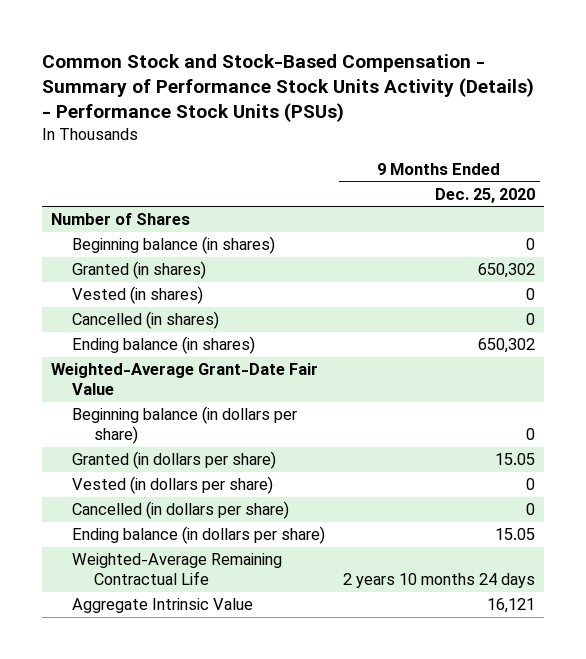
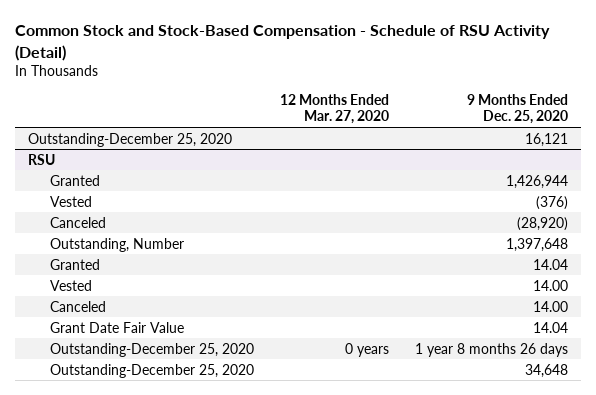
- Common Stock and Stock-Based Compensation - Summary of Performance Stock Units Activity (Details) - Performance Stock Units (PSUs)
+ Common Stock and Stock-Based Compensation - Schedule of RSU Activity (Detail)
- | 9 Months Ended Dec. 25, 2020
+ | 12 Months Ended Mar. 27, 2020 | 9 Months Ended Dec. 25, 2020
- Number of Shares
- Beginning balance (in shares) | 0
- Granted (in shares) | 650,302
- Vested (in shares) | 0
- Cancelled (in shares) | 0
- Ending balance (in shares) | 650,302
- Weighted-Average Grant-Date Fair Value
- Beginning balance (in dollars per share) | 0
- Granted (in dollars per share) | 15.05
- Vested (in dollars per share) | 0
- Cancelled (in dollars per share) | 0
- Ending balance (in dollars per share) | 15.05
- Weighted-Average Remaining Contractual Life | 2 years 10 months 24 days
- Aggregate Intrinsic Value | 16,121
+ Outstanding-December 25, 2020 | | 16,121
+ RSU
+ Granted | | 1,426,944
+ Vested | | (376)
+ Canceled | | (28,920)
+ Outstanding, Number | | 1,397,648
+ Granted | | 14.04
+ Vested | | 14.00
+ Canceled | | 14.00
+ Grant Date Fair Value | | 14.04
+ Outstanding-December 25, 2020 | 0 years | 1 year 8 months 26 days
+ Outstanding-December 25, 2020 | | 34,648

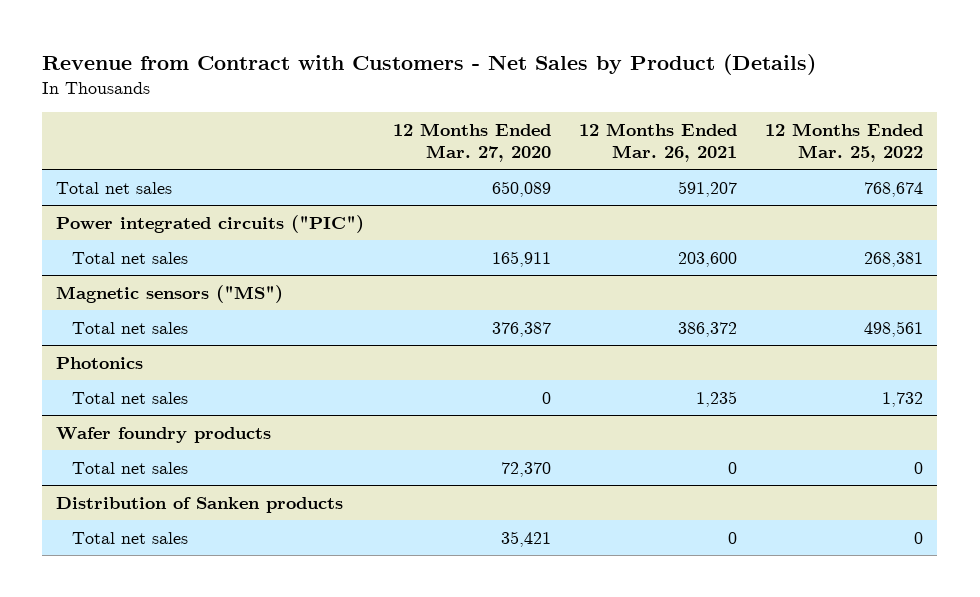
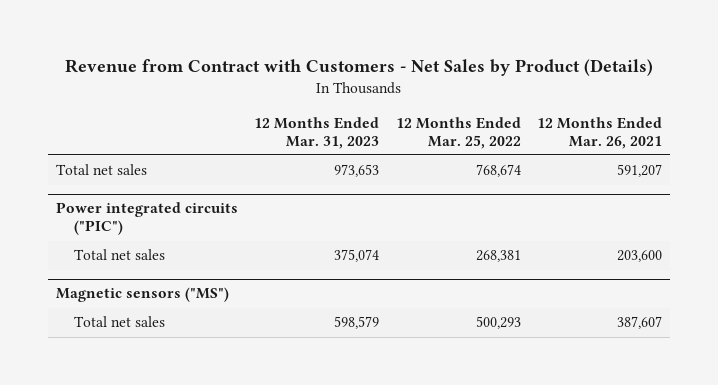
- | 12 Months Ended Mar. 27, 2020 | 12 Months Ended Mar. 26, 2021 | 12 Months Ended Mar. 25, 2022
+ | 12 Months Ended Mar. 31, 2023 | 12 Months Ended Mar. 25, 2022 | 12 Months Ended Mar. 26, 2021
@ Magnetic sensors ("MS")
- Total net sales | 376,387 | 386,372 | 498,561
- Photonics
- Total net sales | 0 | 1,235 | 1,732
- Wafer foundry products
- Total net sales | 72,370 | 0 | 0
- Distribution of Sanken products
- Total net sales | 35,421 | 0 | 0
@ Magnetic sensors ("MS")
+ Total net sales | 598,579 | 500,293 | 387,607

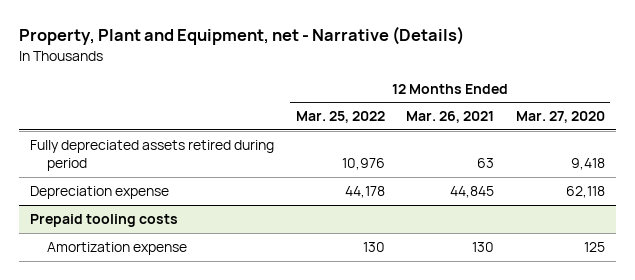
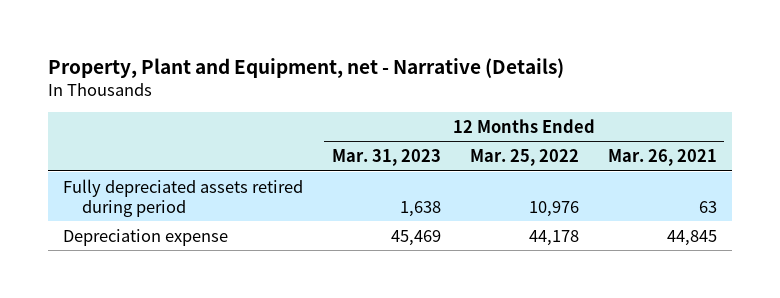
- | 12 Months Ended Mar. 25, 2022 | 12 Months Ended Mar. 26, 2021 | 12 Months Ended Mar. 27, 2020
+ | 12 Months Ended Mar. 31, 2023 | 12 Months Ended Mar. 25, 2022 | 12 Months Ended Mar. 26, 2021
- Prepaid tooling costs
- Amortization expense | 130 | 130 | 125

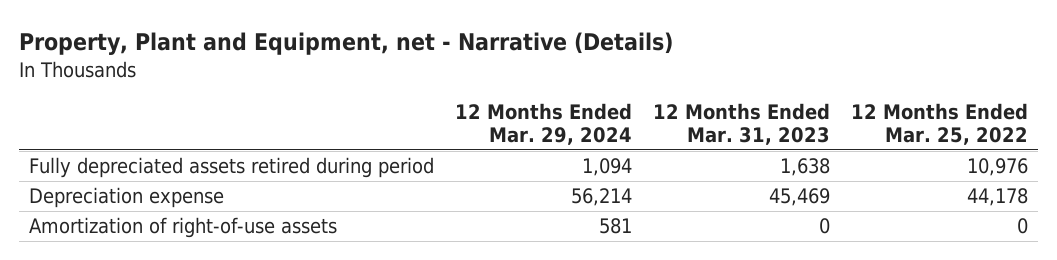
- | 12 Months Ended Mar. 31, 2023 | 12 Months Ended Mar. 25, 2022 | 12 Months Ended Mar. 26, 2021
+ | 12 Months Ended Mar. 29, 2024 | 12 Months Ended Mar. 31, 2023 | 12 Months Ended Mar. 25, 2022
+ Amortization of right-of-use assets | 581 | 0 | 0

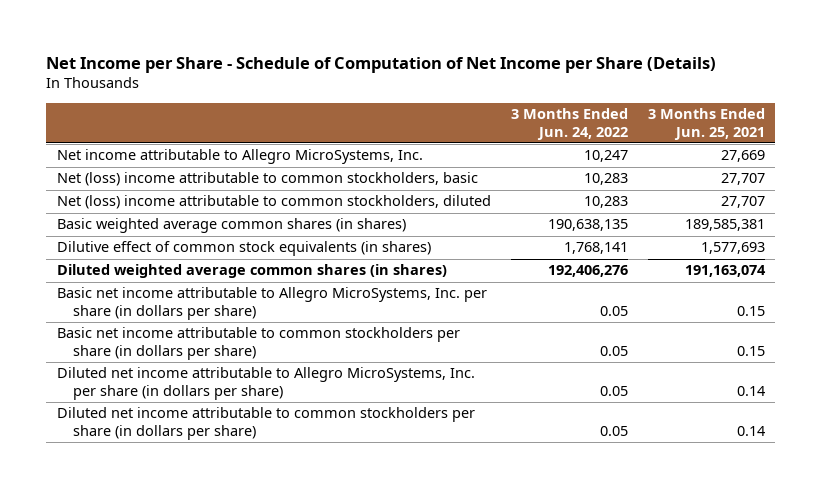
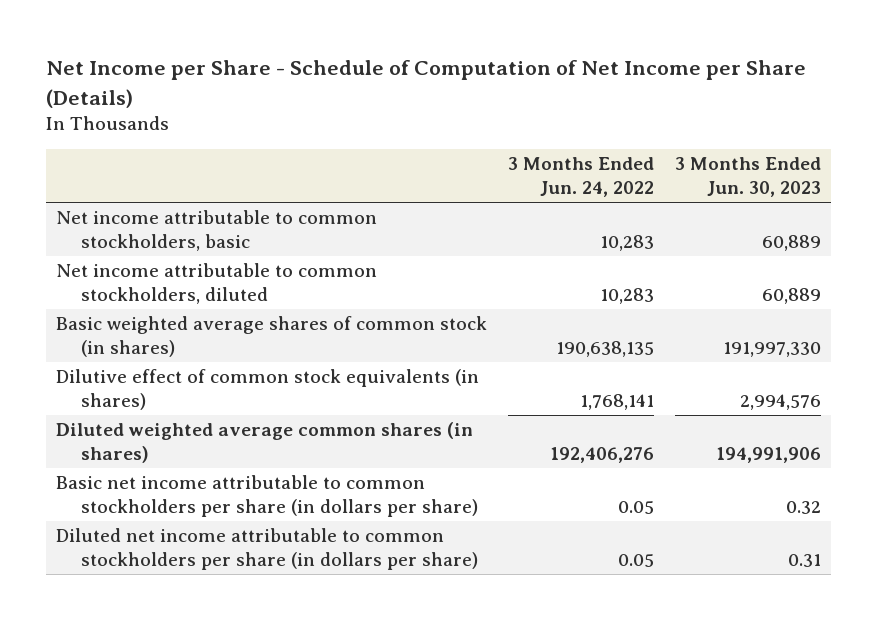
- | 3 Months Ended Jun. 24, 2022 | 3 Months Ended Jun. 25, 2021
+ | 3 Months Ended Jun. 24, 2022 | 3 Months Ended Jun. 30, 2023
- Net income attributable to Allegro MicroSystems, Inc. | 10,247 | 27,669
- Net (loss) income attributable to common stockholders, basic | 10,283 | 27,707
- Net (loss) income attributable to common stockholders, diluted | 10,283 | 27,707
- Basic weighted average common shares (in shares) | 190,638,135 | 189,585,381
+ Net income attributable to common stockholders, basic | 10,283 | 60,889
+ Net income attributable to common stockholders, diluted | 10,283 | 60,889
+ Basic weighted average shares of common stock (in shares) | 190,638,135 | 191,997,330
- Basic net income attributable to Allegro MicroSystems, Inc. per share (in dollars per share) | 0.05 | 0.15
- Diluted net income attributable to Allegro MicroSystems, Inc. per share (in dollars per share) | 0.05 | 0.14

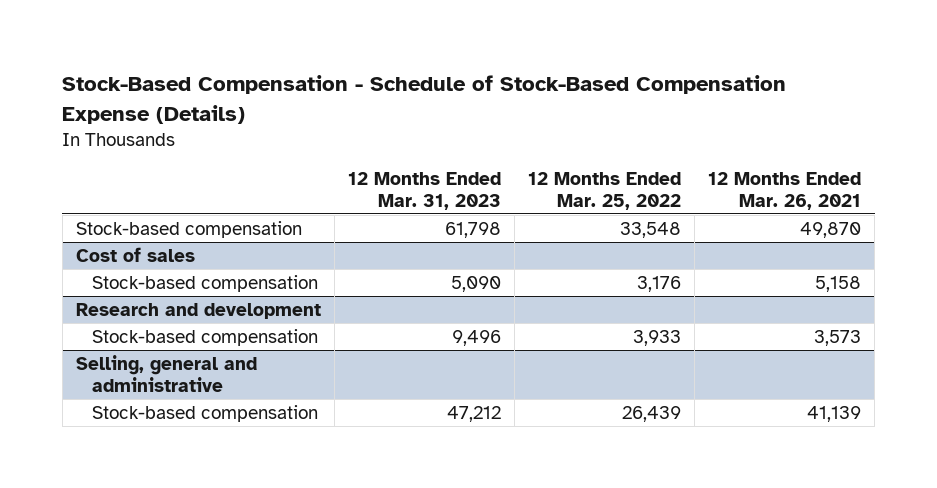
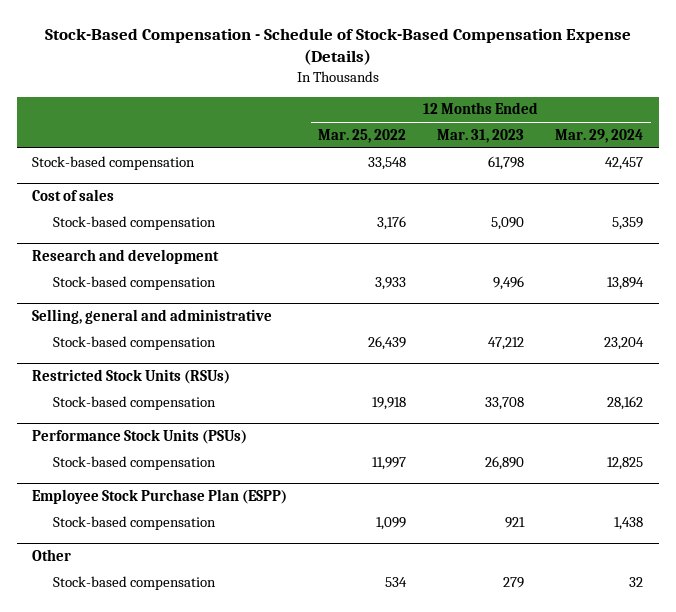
- | 12 Months Ended Mar. 31, 2023 | 12 Months Ended Mar. 25, 2022 | 12 Months Ended Mar. 26, 2021
+ | 12 Months Ended Mar. 25, 2022 | 12 Months Ended Mar. 31, 2023 | 12 Months Ended Mar. 29, 2024
+ Restricted Stock Units (RSUs)
+ Stock-based compensation | 19,918 | 33,708 | 28,162
+ Performance Stock Units (PSUs)
+ Stock-based compensation | 11,997 | 26,890 | 12,825
+ Employee Stock Purchase Plan (ESPP)
+ Stock-based compensation | 1,099 | 921 | 1,438
+ Other
+ Stock-based compensation | 534 | 279 | 32

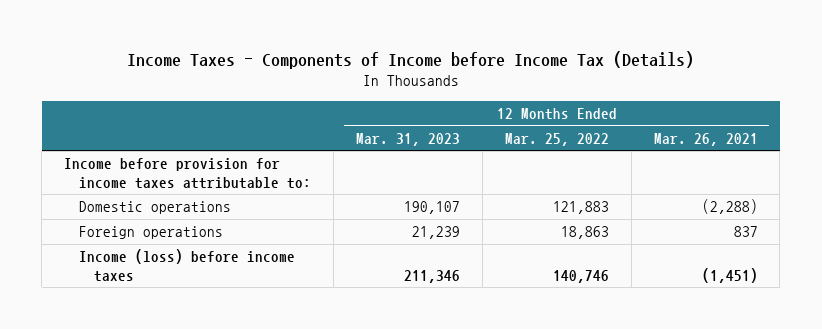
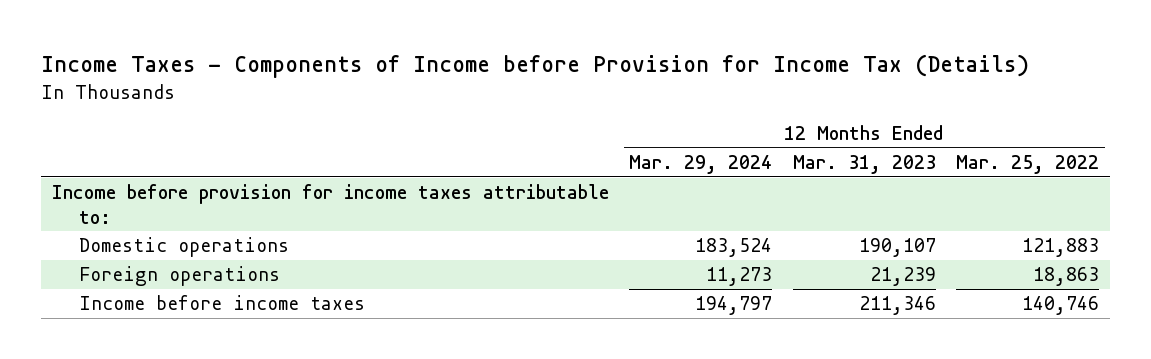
- Income Taxes - Components of Income before Income Tax (Details)
+ Income Taxes - Components of Income before Provision for Income Tax (Details)
- | 12 Months Ended Mar. 31, 2023 | 12 Months Ended Mar. 25, 2022 | 12 Months Ended Mar. 26, 2021
+ | 12 Months Ended Mar. 29, 2024 | 12 Months Ended Mar. 31, 2023 | 12 Months Ended Mar. 25, 2022
- Income (loss) before income taxes | 211,346 | 140,746 | (1,451)
+ Income before income taxes | 194,797 | 211,346 | 140,746

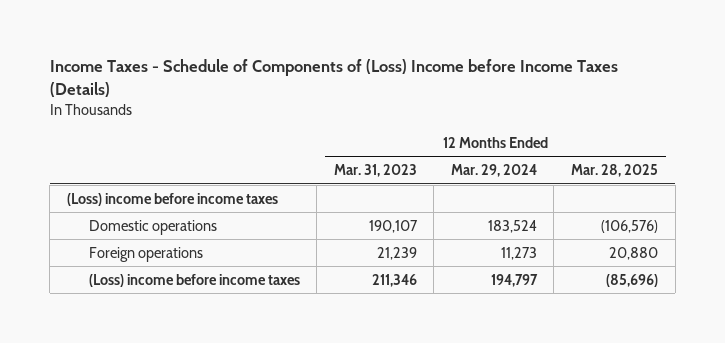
- Income Taxes - Components of Income before Provision for Income Tax (Details)
+ Income Taxes - Schedule of Components of (Loss) Income before Income Taxes (Details)
- | 12 Months Ended Mar. 29, 2024 | 12 Months Ended Mar. 31, 2023 | 12 Months Ended Mar. 25, 2022
+ | 12 Months Ended Mar. 31, 2023 | 12 Months Ended Mar. 29, 2024 | 12 Months Ended Mar. 28, 2025
- Income before provision for income taxes attributable to:
+ (Loss) income before income taxes
- Income before income taxes | 194,797 | 211,346 | 140,746
+ (Loss) income before income taxes | 211,346 | 194,797 | (85,696)

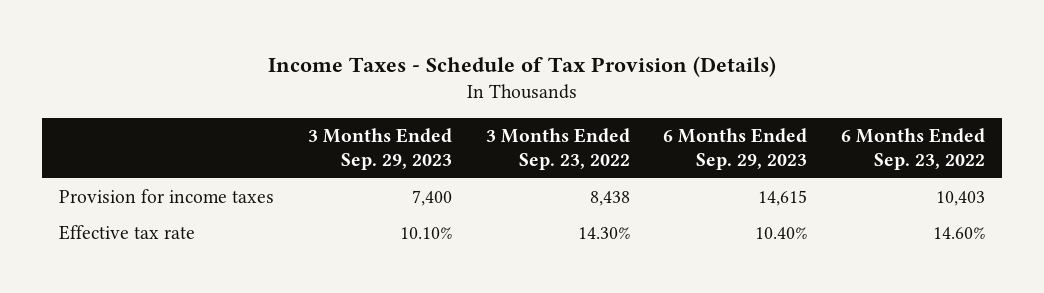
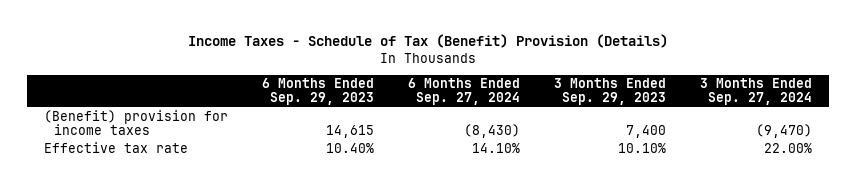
- Income Taxes - Schedule of Tax Provision (Details)
+ Income Taxes - Schedule of Tax (Benefit) Provision (Details)
- | 3 Months Ended Sep. 29, 2023 | 3 Months Ended Sep. 23, 2022 | 6 Months Ended Sep. 29, 2023 | 6 Months Ended Sep. 23, 2022
+ | 6 Months Ended Sep. 29, 2023 | 6 Months Ended Sep. 27, 2024 | 3 Months Ended Sep. 29, 2023 | 3 Months Ended Sep. 27, 2024
- Provision for income taxes | 7,400 | 8,438 | 14,615 | 10,403
+ (Benefit) provision for income taxes | 14,615 | (8,430) | 7,400 | (9,470)

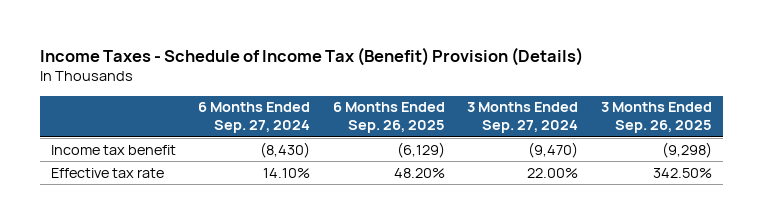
- Income Taxes - Schedule of Tax (Benefit) Provision (Details)
+ Income Taxes - Schedule of Income Tax (Benefit) Provision (Details)
- | 6 Months Ended Sep. 29, 2023 | 6 Months Ended Sep. 27, 2024 | 3 Months Ended Sep. 29, 2023 | 3 Months Ended Sep. 27, 2024
+ | 6 Months Ended Sep. 27, 2024 | 6 Months Ended Sep. 26, 2025 | 3 Months Ended Sep. 27, 2024 | 3 Months Ended Sep. 26, 2025
- (Benefit) provision for income taxes | 14,615 | (8,430) | 7,400 | (9,470)
+ Income tax benefit | (8,430) | (6,129) | (9,470) | (9,298)

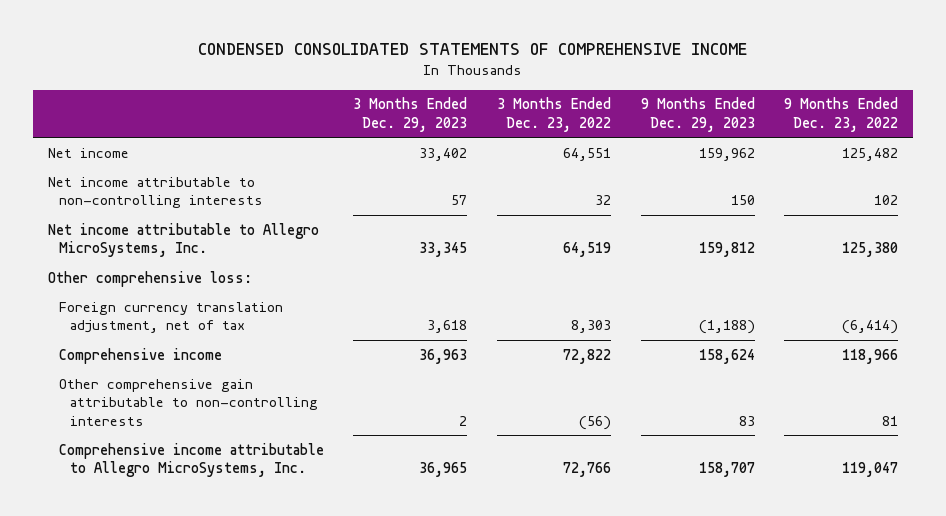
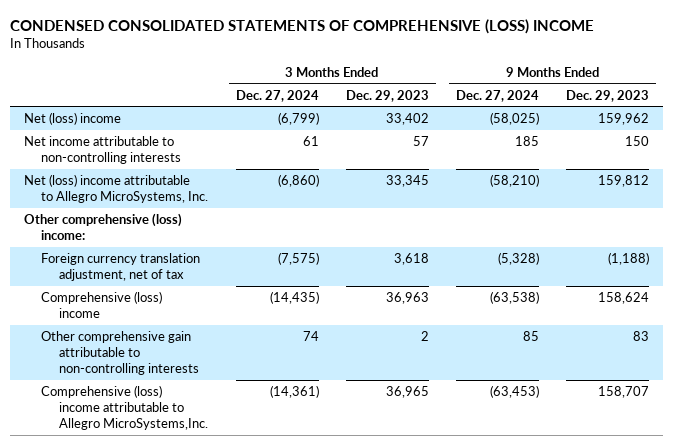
- CONDENSED CONSOLIDATED STATEMENTS OF COMPREHENSIVE INCOME
+ CONDENSED CONSOLIDATED STATEMENTS OF COMPREHENSIVE (LOSS) INCOME
- | 3 Months Ended Dec. 29, 2023 | 3 Months Ended Dec. 23, 2022 | 9 Months Ended Dec. 29, 2023 | 9 Months Ended Dec. 23, 2022
+ | 3 Months Ended Dec. 27, 2024 | 3 Months Ended Dec. 29, 2023 | 9 Months Ended Dec. 27, 2024 | 9 Months Ended Dec. 29, 2023
- Net income | 33,402 | 64,551 | 159,962 | 125,482
+ Net (loss) income | (6,799) | 33,402 | (58,025) | 159,962
- Net income attributable to Allegro MicroSystems, Inc. | 33,345 | 64,519 | 159,812 | 125,380
- Other comprehensive loss:
+ Net (loss) income attributable to Allegro MicroSystems, Inc. | (6,860) | 33,345 | (58,210) | 159,812
+ Other comprehensive (loss) income:
- Comprehensive income | 36,963 | 72,822 | 158,624 | 118,966
+ Comprehensive (loss) income | (14,435) | 36,963 | (63,538) | 158,624
- Comprehensive income attributable to Allegro MicroSystems, Inc. | 36,965 | 72,766 | 158,707 | 119,047
+ Comprehensive (loss) income attributable to Allegro MicroSystems,Inc. | (14,361) | 36,965 | (63,453) | 158,707

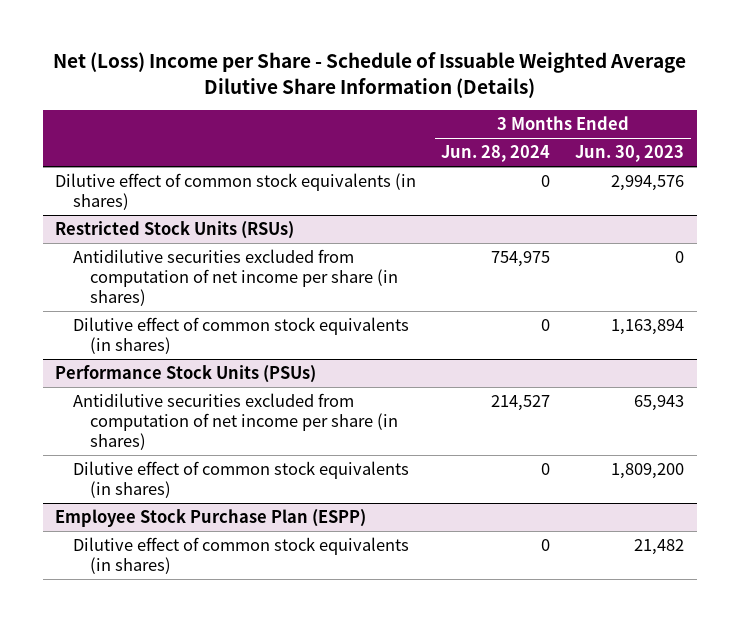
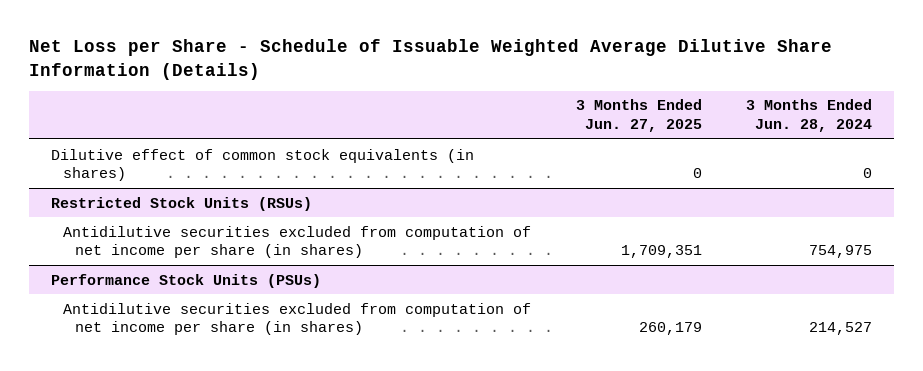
- Net (Loss) Income per Share - Schedule of Issuable Weighted Average Dilutive Share Information (Details)
+ Net Loss per Share - Schedule of Issuable Weighted Average Dilutive Share Information (Details)
- | 3 Months Ended Jun. 28, 2024 | 3 Months Ended Jun. 30, 2023
+ | 3 Months Ended Jun. 27, 2025 | 3 Months Ended Jun. 28, 2024
@ Restricted Stock Units (RSUs)
- Dilutive effect of common stock equivalents (in shares) | 0 | 1,163,894
@ Performance Stock Units (PSUs)
- Dilutive effect of common stock equivalents (in shares) | 0 | 1,809,200
- Employee Stock Purchase Plan (ESPP)
- Dilutive effect of common stock equivalents (in shares) | 0 | 21,482

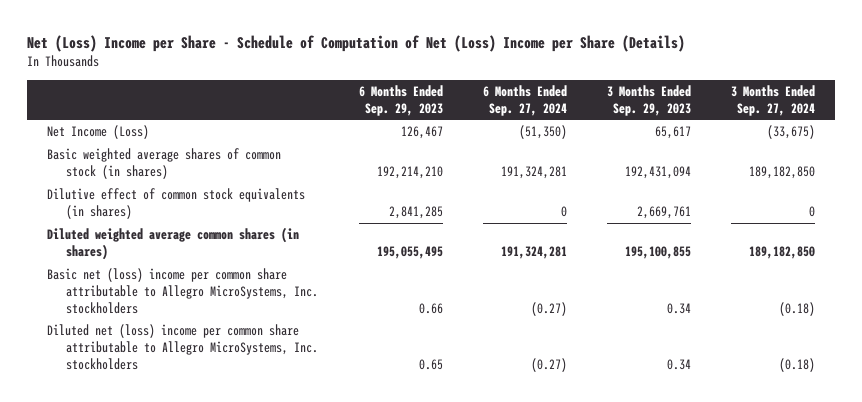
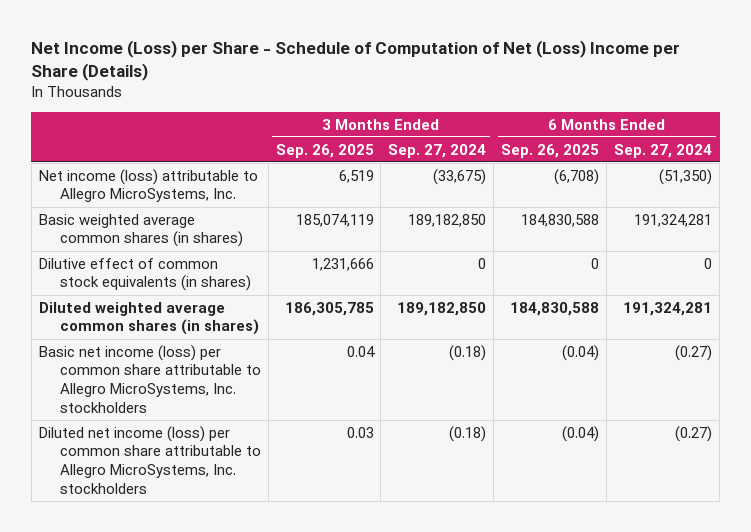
- Net (Loss) Income per Share - Schedule of Computation of Net (Loss) Income per Share (Details)
+ Net Income (Loss) per Share - Schedule of Computation of Net (Loss) Income per Share (Details)
- | 6 Months Ended Sep. 29, 2023 | 6 Months Ended Sep. 27, 2024 | 3 Months Ended Sep. 29, 2023 | 3 Months Ended Sep. 27, 2024
+ | 3 Months Ended Sep. 26, 2025 | 3 Months Ended Sep. 27, 2024 | 6 Months Ended Sep. 26, 2025 | 6 Months Ended Sep. 27, 2024
- Net Income (Loss) | 126,467 | (51,350) | 65,617 | (33,675)
- Basic weighted average shares of common stock (in shares) | 192,214,210 | 191,324,281 | 192,431,094 | 189,182,850
+ Net income (loss) attributable to Allegro MicroSystems, Inc. | 6,519 | (33,675) | (6,708) | (51,350)
+ Basic weighted average common shares (in shares) | 185,074,119 | 189,182,850 | 184,830,588 | 191,324,281
- Basic net (loss) income per common share attributable to Allegro MicroSystems, Inc. stockholders | 0.66 | (0.27) | 0.34 | (0.18)
- Diluted net (loss) income per common share attributable to Allegro MicroSystems, Inc. stockholders | 0.65 | (0.27) | 0.34 | (0.18)
+ Basic net income (loss) per common share attributable to Allegro MicroSystems, Inc. stockholders | 0.04 | (0.18) | (0.04) | (0.27)
+ Diluted net income (loss) per common share attributable to Allegro MicroSystems, Inc. stockholders | 0.03 | (0.18) | (0.04) | (0.27)

